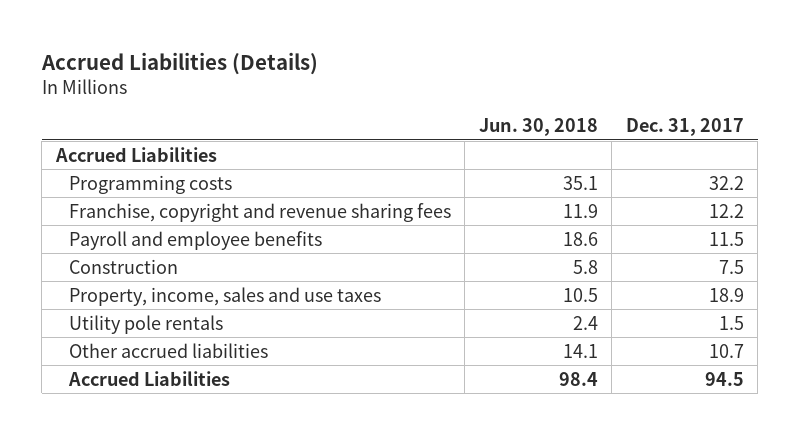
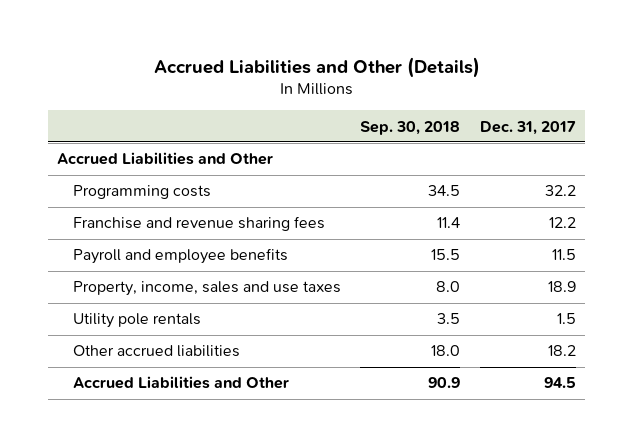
- Accrued Liabilities (Details)
+ Accrued Liabilities and Other (Details)
- | Jun. 30, 2018 | Dec. 31, 2017
+ | Sep. 30, 2018 | Dec. 31, 2017
- Accrued Liabilities
+ Accrued Liabilities and Other
- Franchise, copyright and revenue sharing fees | 11.9 | 12.2
+ Franchise and revenue sharing fees | 11.4 | 12.2
- Construction | 5.8 | 7.5
- Other accrued liabilities | 14.1 | 10.7
- Accrued Liabilities | 98.4 | 94.5
+ Other accrued liabilities | 18.0 | 18.2
+ Accrued Liabilities and Other | 90.9 | 94.5

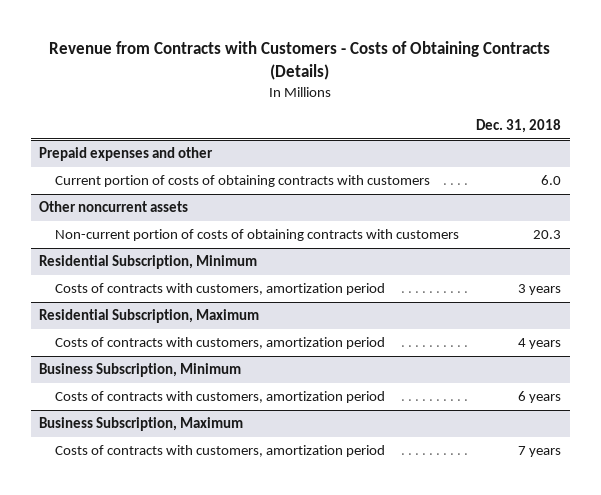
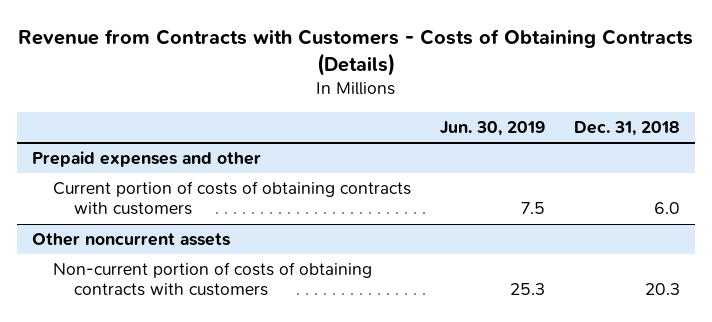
- | Dec. 31, 2018
+ | Jun. 30, 2019 | Dec. 31, 2018
- Residential Subscription, Minimum
- Costs of contracts with customers, amortization period | 3 years
- Residential Subscription, Maximum
- Costs of contracts with customers, amortization period | 4 years
- Business Subscription, Minimum
- Costs of contracts with customers, amortization period | 6 years
- Business Subscription, Maximum
- Costs of contracts with customers, amortization period | 7 years

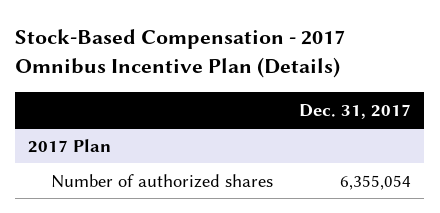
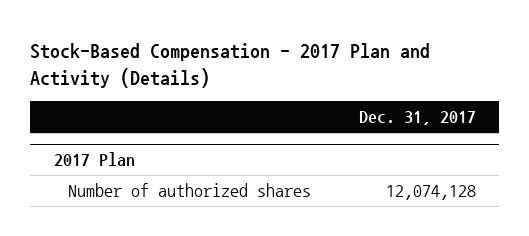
- Stock-Based Compensation - 2017 Omnibus Incentive Plan (Details)
+ Stock-Based Compensation - 2017 Plan and Activity (Details)
@ 2017 Plan
- Number of authorized shares | 6,355,054
+ Number of authorized shares | 12,074,128

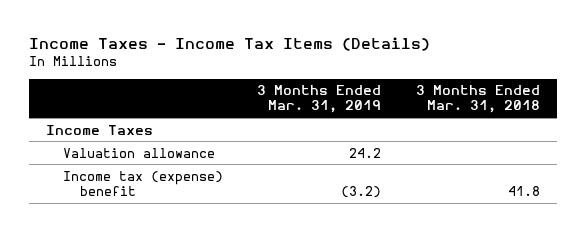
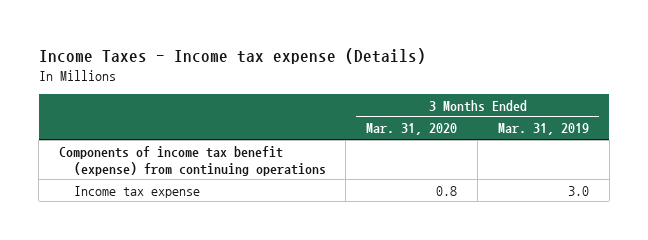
- Income Taxes - Income Tax Items (Details)
+ Income Taxes - Income tax expense (Details)
- | 3 Months Ended Mar. 31, 2019 | 3 Months Ended Mar. 31, 2018
+ | 3 Months Ended Mar. 31, 2020 | 3 Months Ended Mar. 31, 2019
- Income Taxes
- Valuation allowance | 24.2 |
- Income tax (expense) benefit | (3.2) | 41.8
+ Components of income tax benefit (expense) from continuing operations
+ Income tax expense | 0.8 | 3.0

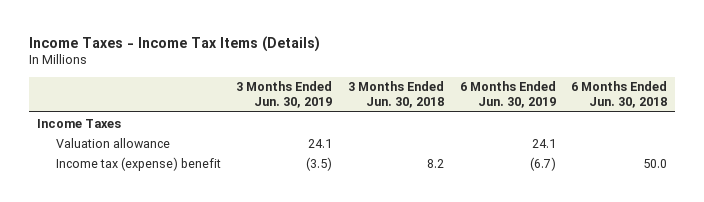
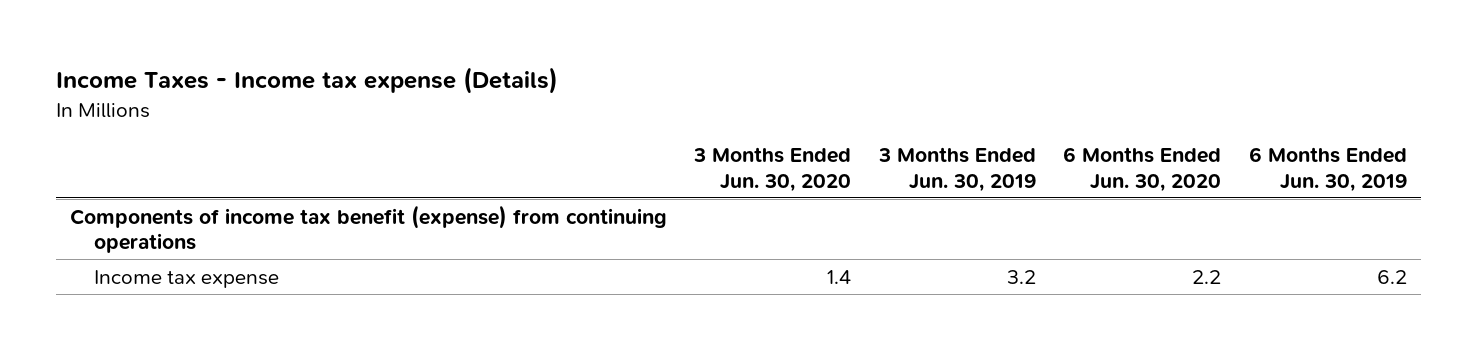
- Income Taxes - Income Tax Items (Details)
+ Income Taxes - Income tax expense (Details)
- | 3 Months Ended Jun. 30, 2019 | 3 Months Ended Jun. 30, 2018 | 6 Months Ended Jun. 30, 2019 | 6 Months Ended Jun. 30, 2018
+ | 3 Months Ended Jun. 30, 2020 | 3 Months Ended Jun. 30, 2019 | 6 Months Ended Jun. 30, 2020 | 6 Months Ended Jun. 30, 2019
- Income Taxes
- Valuation allowance | 24.1 | | 24.1 |
- Income tax (expense) benefit | (3.5) | 8.2 | (6.7) | 50.0
+ Components of income tax benefit (expense) from continuing operations
+ Income tax expense | 1.4 | 3.2 | 2.2 | 6.2

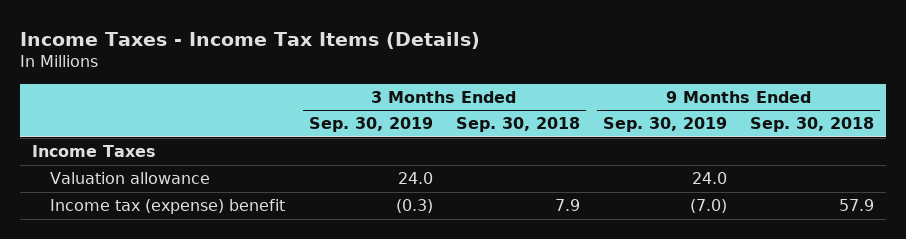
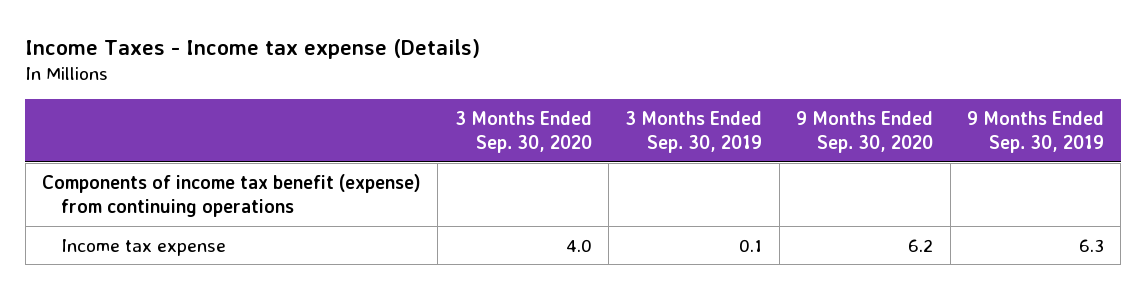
- Income Taxes - Income Tax Items (Details)
+ Income Taxes - Income tax expense (Details)
- | 3 Months Ended Sep. 30, 2019 | 3 Months Ended Sep. 30, 2018 | 9 Months Ended Sep. 30, 2019 | 9 Months Ended Sep. 30, 2018
+ | 3 Months Ended Sep. 30, 2020 | 3 Months Ended Sep. 30, 2019 | 9 Months Ended Sep. 30, 2020 | 9 Months Ended Sep. 30, 2019
- Income Taxes
- Valuation allowance | 24.0 | | 24.0 |
- Income tax (expense) benefit | (0.3) | 7.9 | (7.0) | 57.9
+ Components of income tax benefit (expense) from continuing operations
+ Income tax expense | 4.0 | 0.1 | 6.2 | 6.3

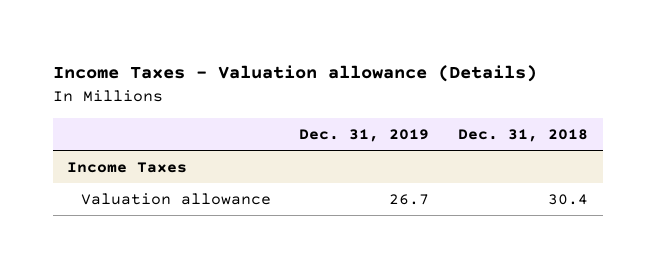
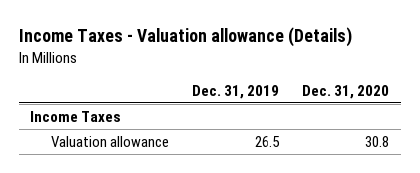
- | Dec. 31, 2019 | Dec. 31, 2018
+ | Dec. 31, 2019 | Dec. 31, 2020
- Valuation allowance | 26.7 | 30.4
+ Valuation allowance | 26.5 | 30.8

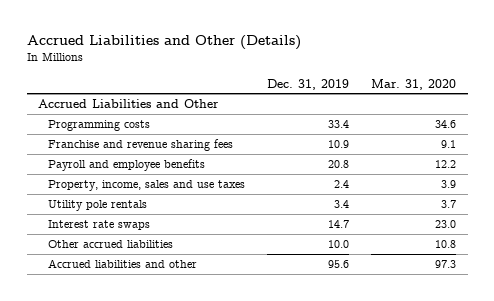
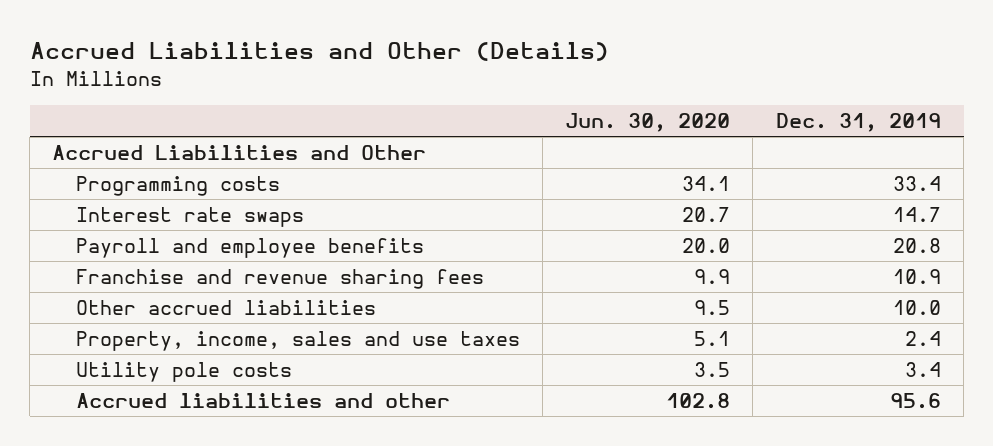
- | Dec. 31, 2019 | Mar. 31, 2020
+ | Jun. 30, 2020 | Dec. 31, 2019
- Utility pole rentals | 3.4 | 3.7
moved down: Payroll and employee benefits | 20.0 | 20.8
moved down: Franchise and revenue sharing fees | 9.9 | 10.9
moved down: Property, income, sales and use taxes | 5.1 | 2.4
+ Utility pole costs | 3.5 | 3.4

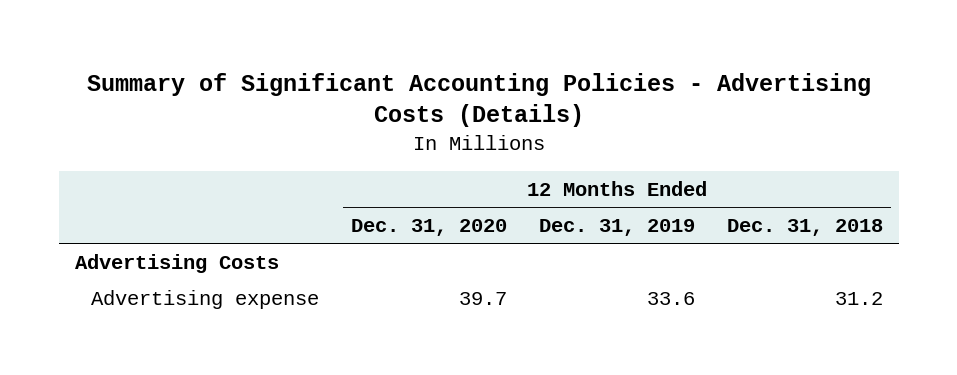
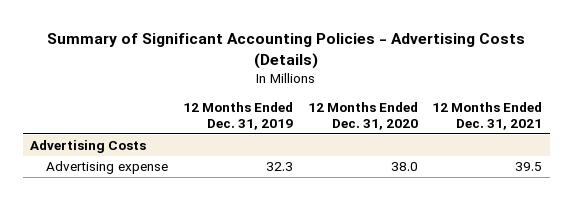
- | 12 Months Ended Dec. 31, 2020 | 12 Months Ended Dec. 31, 2019 | 12 Months Ended Dec. 31, 2018
+ | 12 Months Ended Dec. 31, 2019 | 12 Months Ended Dec. 31, 2020 | 12 Months Ended Dec. 31, 2021
- Advertising expense | 39.7 | 33.6 | 31.2
+ Advertising expense | 32.3 | 38.0 | 39.5

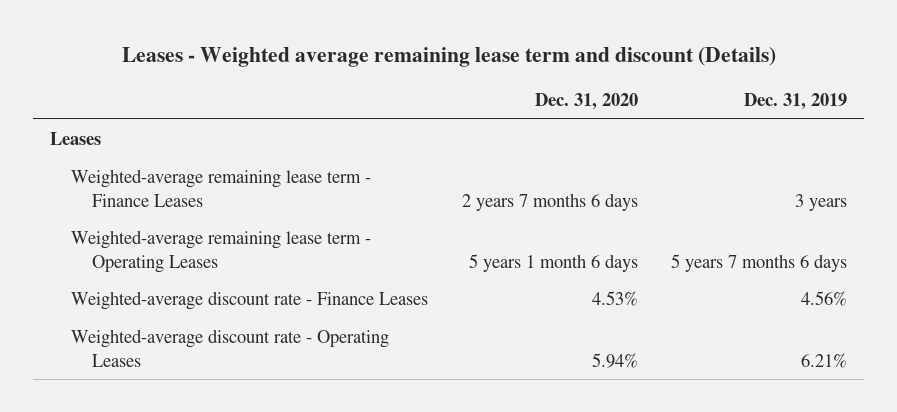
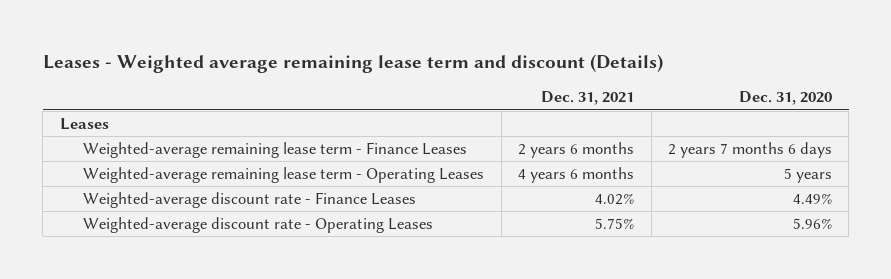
- | Dec. 31, 2020 | Dec. 31, 2019
+ | Dec. 31, 2021 | Dec. 31, 2020
- Weighted-average remaining lease term - Operating Leases | 5 years 1 month 6 days | 5 years 7 months 6 days
- Weighted-average discount rate - Finance Leases | 4.53% | 4.56%
- Weighted-average discount rate - Operating Leases | 5.94% | 6.21%
+ Weighted-average remaining lease term - Operating Leases | 4 years 6 months | 5 years
+ Weighted-average discount rate - Finance Leases | 4.02% | 4.49%
+ Weighted-average discount rate - Operating Leases | 5.75% | 5.96%

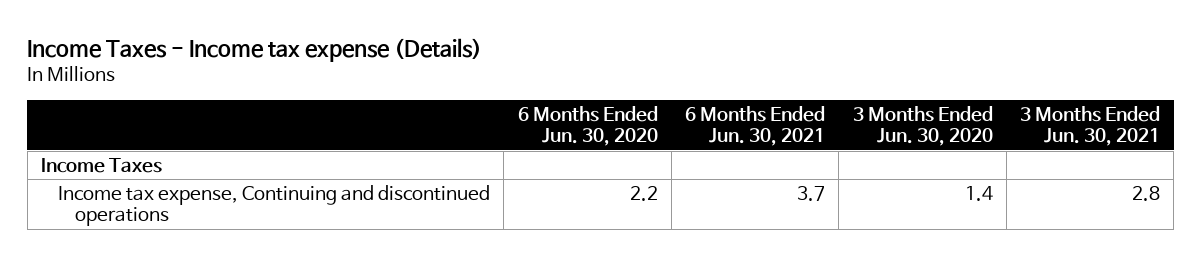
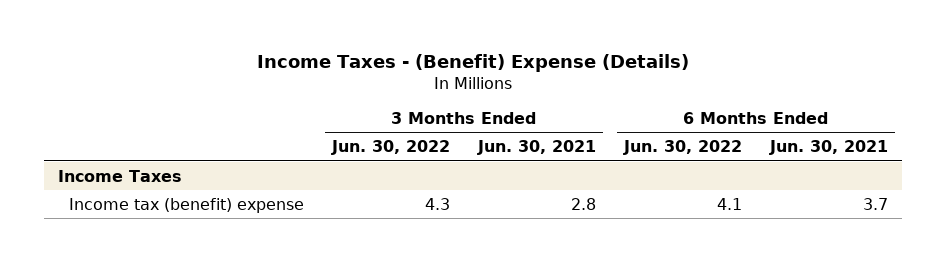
- Income Taxes - Income tax expense (Details)
+ Income Taxes - (Benefit) Expense (Details)
- | 6 Months Ended Jun. 30, 2020 | 6 Months Ended Jun. 30, 2021 | 3 Months Ended Jun. 30, 2020 | 3 Months Ended Jun. 30, 2021
+ | 3 Months Ended Jun. 30, 2022 | 3 Months Ended Jun. 30, 2021 | 6 Months Ended Jun. 30, 2022 | 6 Months Ended Jun. 30, 2021
- Income tax expense, Continuing and discontinued operations | 2.2 | 3.7 | 1.4 | 2.8
+ Income tax (benefit) expense | 4.3 | 2.8 | 4.1 | 3.7

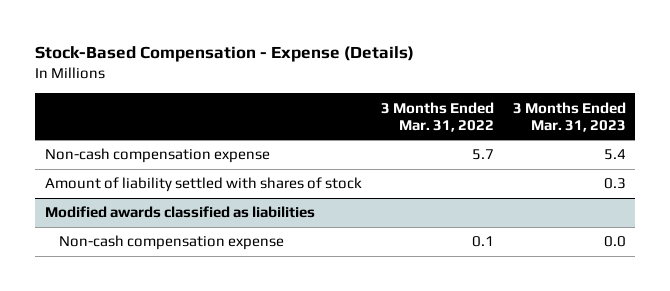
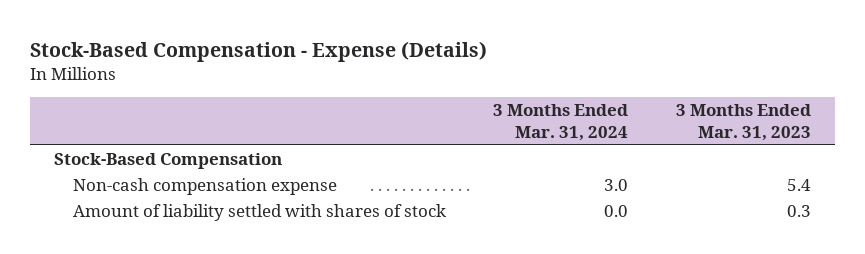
- | 3 Months Ended Mar. 31, 2022 | 3 Months Ended Mar. 31, 2023
+ | 3 Months Ended Mar. 31, 2024 | 3 Months Ended Mar. 31, 2023
+ Stock-Based Compensation
- Modified awards classified as liabilities
- Non-cash compensation expense | 0.1 | 0.0

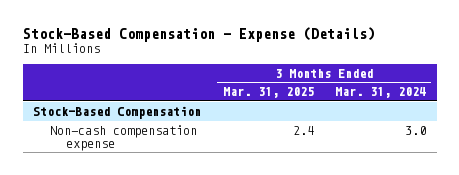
- | 3 Months Ended Mar. 31, 2024 | 3 Months Ended Mar. 31, 2023
+ | 3 Months Ended Mar. 31, 2025 | 3 Months Ended Mar. 31, 2024
- Amount of liability settled with shares of stock | 0.0 | 0.3

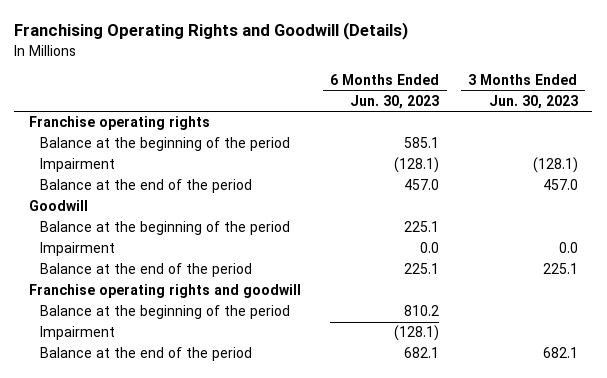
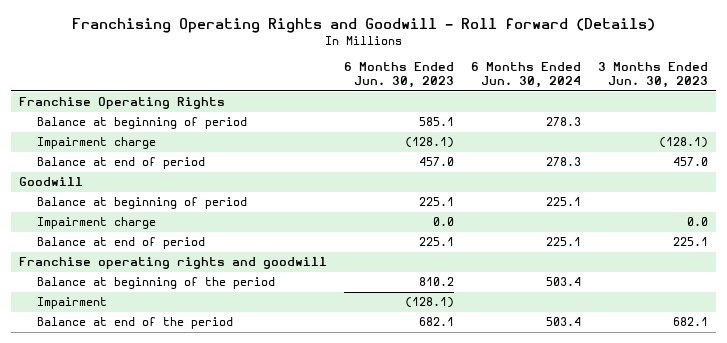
- Franchising Operating Rights and Goodwill (Details)
+ Franchising Operating Rights and Goodwill - Roll forward (Details)
- | 6 Months Ended Jun. 30, 2023 | 3 Months Ended Jun. 30, 2023
+ | 6 Months Ended Jun. 30, 2023 | 6 Months Ended Jun. 30, 2024 | 3 Months Ended Jun. 30, 2023
- Franchise operating rights
- Balance at the beginning of the period | 585.1 |
- Impairment | (128.1) | (128.1)
- Balance at the end of the period | 457.0 | 457.0
+ Franchise Operating Rights
+ Balance at beginning of period | 585.1 | 278.3 |
+ Impairment charge | (128.1) | | (128.1)
+ Balance at end of period | 457.0 | 278.3 | 457.0
- Balance at the beginning of the period | 225.1 |
- Impairment | 0.0 | 0.0
- Balance at the end of the period | 225.1 | 225.1
+ Balance at beginning of period | 225.1 | 225.1 |
+ Impairment charge | 0.0 | | 0.0
+ Balance at end of period | 225.1 | 225.1 | 225.1
- Balance at the beginning of the period | 810.2 |
+ Balance at beginning of the period | 810.2 | 503.4 |
- Balance at the end of the period | 682.1 | 682.1
+ Balance at end of the period | 682.1 | 503.4 | 682.1

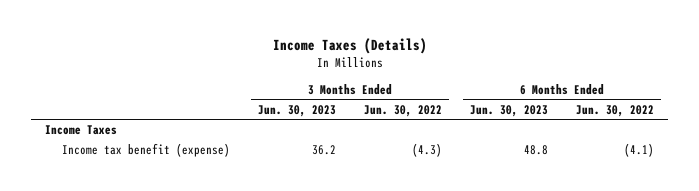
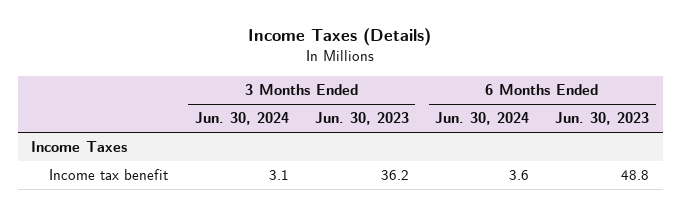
- | 3 Months Ended Jun. 30, 2023 | 3 Months Ended Jun. 30, 2022 | 6 Months Ended Jun. 30, 2023 | 6 Months Ended Jun. 30, 2022
+ | 3 Months Ended Jun. 30, 2024 | 3 Months Ended Jun. 30, 2023 | 6 Months Ended Jun. 30, 2024 | 6 Months Ended Jun. 30, 2023
- Income tax benefit (expense) | 36.2 | (4.3) | 48.8 | (4.1)
+ Income tax benefit | 3.1 | 36.2 | 3.6 | 48.8

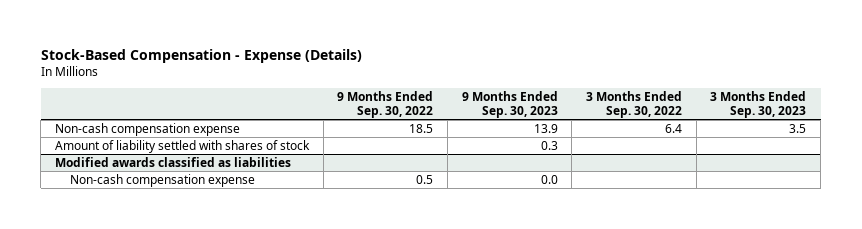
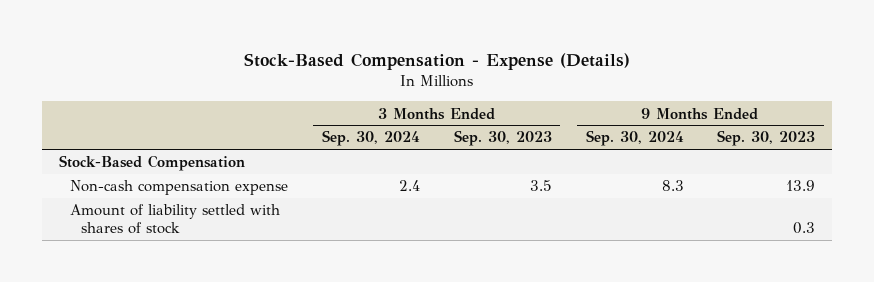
- | 9 Months Ended Sep. 30, 2022 | 9 Months Ended Sep. 30, 2023 | 3 Months Ended Sep. 30, 2022 | 3 Months Ended Sep. 30, 2023
+ | 3 Months Ended Sep. 30, 2024 | 3 Months Ended Sep. 30, 2023 | 9 Months Ended Sep. 30, 2024 | 9 Months Ended Sep. 30, 2023
+ Stock-Based Compensation
- Modified awards classified as liabilities
- Non-cash compensation expense | 0.5 | 0.0 | |

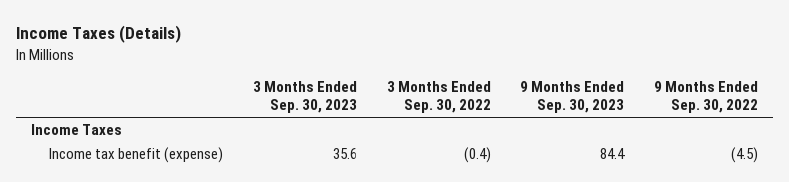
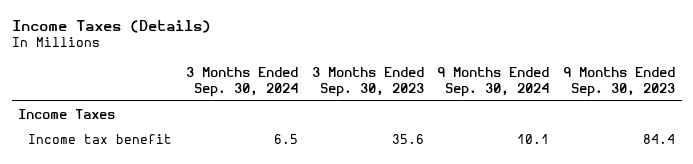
- | 3 Months Ended Sep. 30, 2023 | 3 Months Ended Sep. 30, 2022 | 9 Months Ended Sep. 30, 2023 | 9 Months Ended Sep. 30, 2022
+ | 3 Months Ended Sep. 30, 2024 | 3 Months Ended Sep. 30, 2023 | 9 Months Ended Sep. 30, 2024 | 9 Months Ended Sep. 30, 2023
- Income tax benefit (expense) | 35.6 | (0.4) | 84.4 | (4.5)
+ Income tax benefit | 6.5 | 35.6 | 10.1 | 84.4

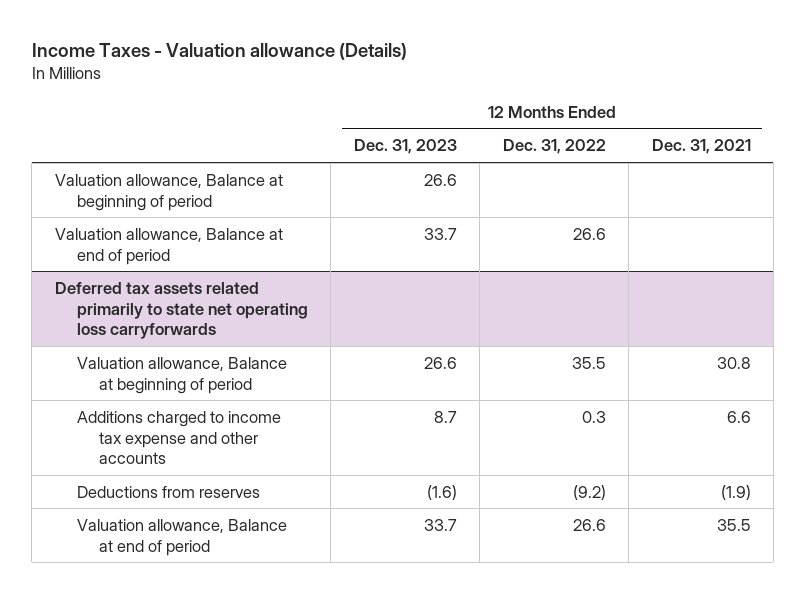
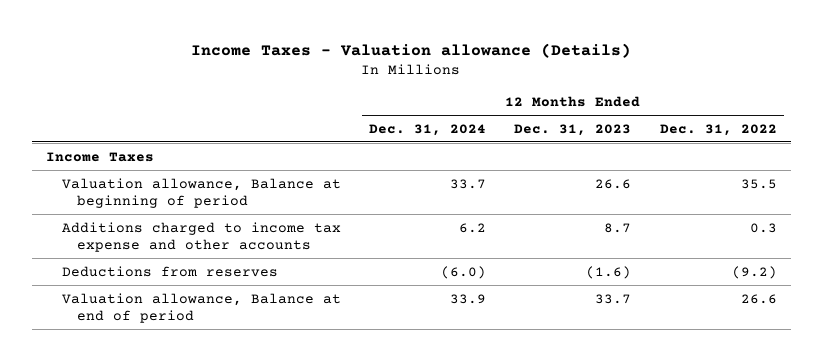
- | 12 Months Ended Dec. 31, 2023 | 12 Months Ended Dec. 31, 2022 | 12 Months Ended Dec. 31, 2021
+ | 12 Months Ended Dec. 31, 2024 | 12 Months Ended Dec. 31, 2023 | 12 Months Ended Dec. 31, 2022
- Valuation allowance, Balance at beginning of period | 26.6 | |
- Valuation allowance, Balance at end of period | 33.7 | 26.6 |
- Deferred tax assets related primarily to state net operating loss carryforwards
+ Income Taxes

